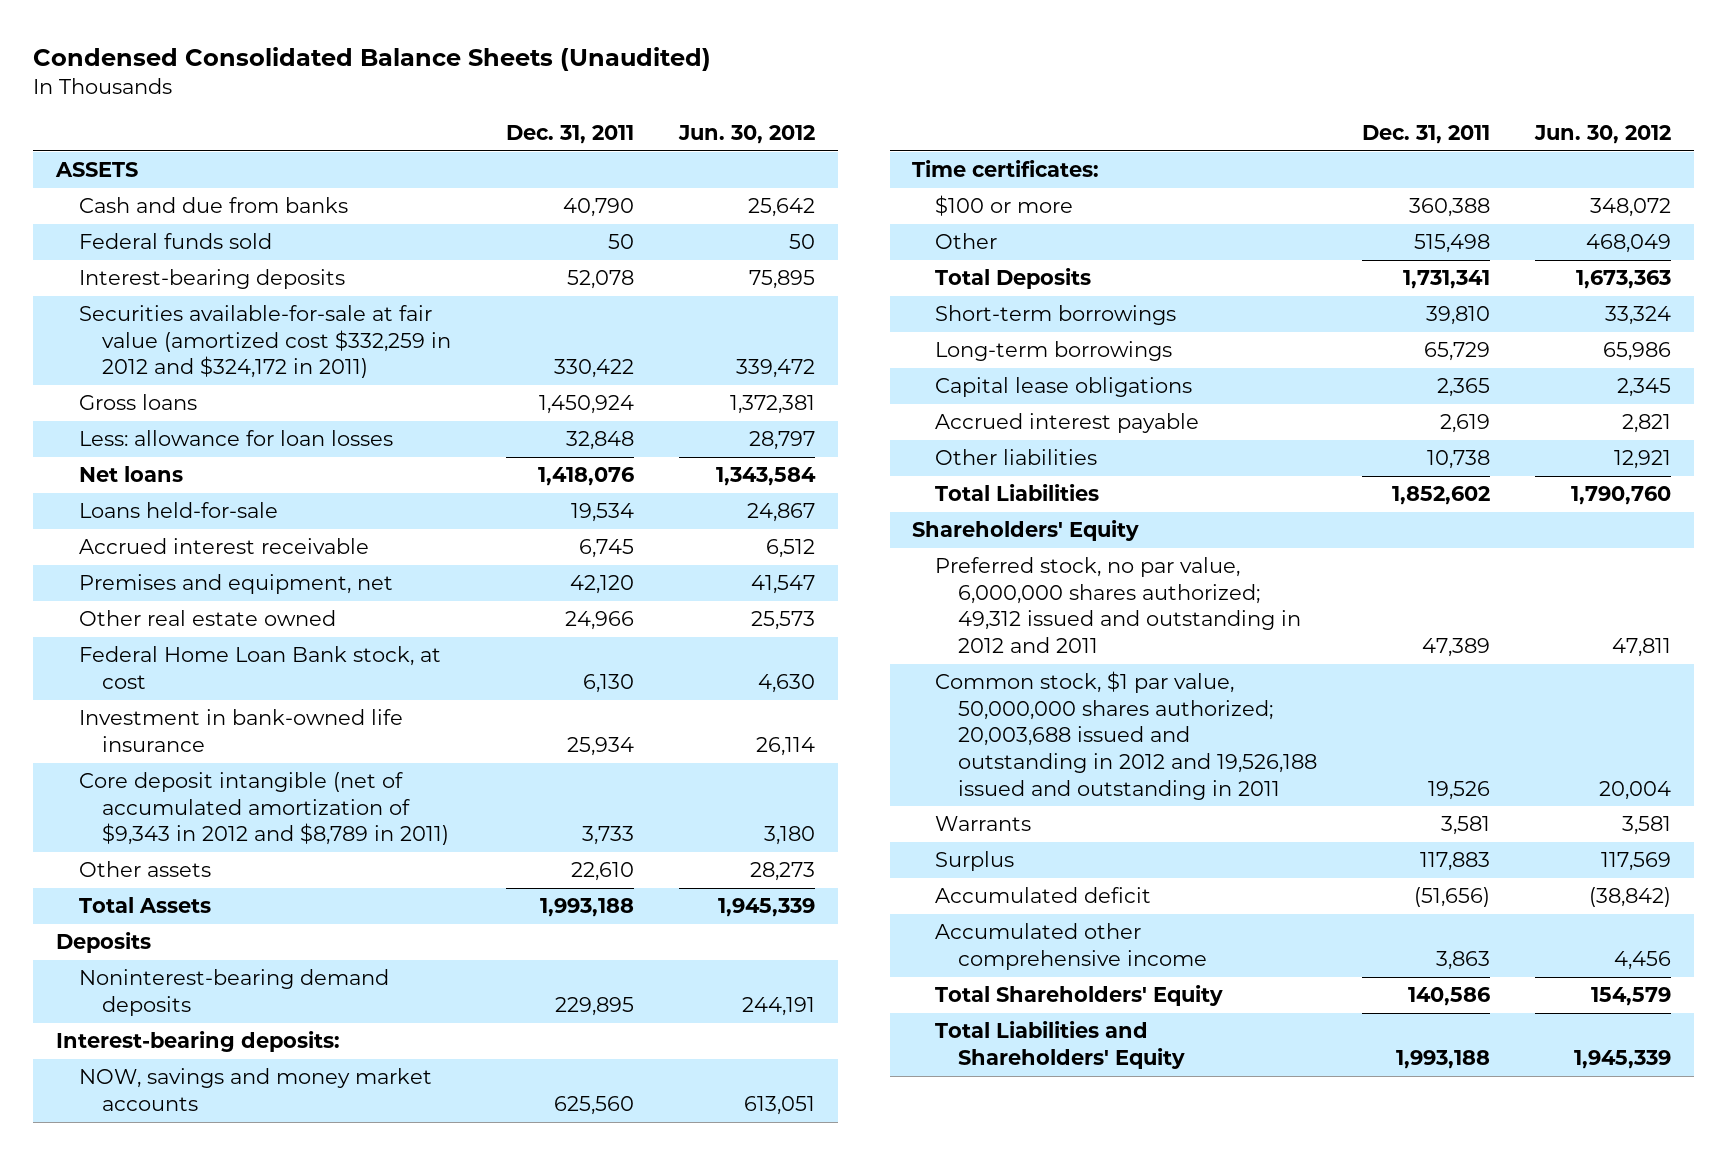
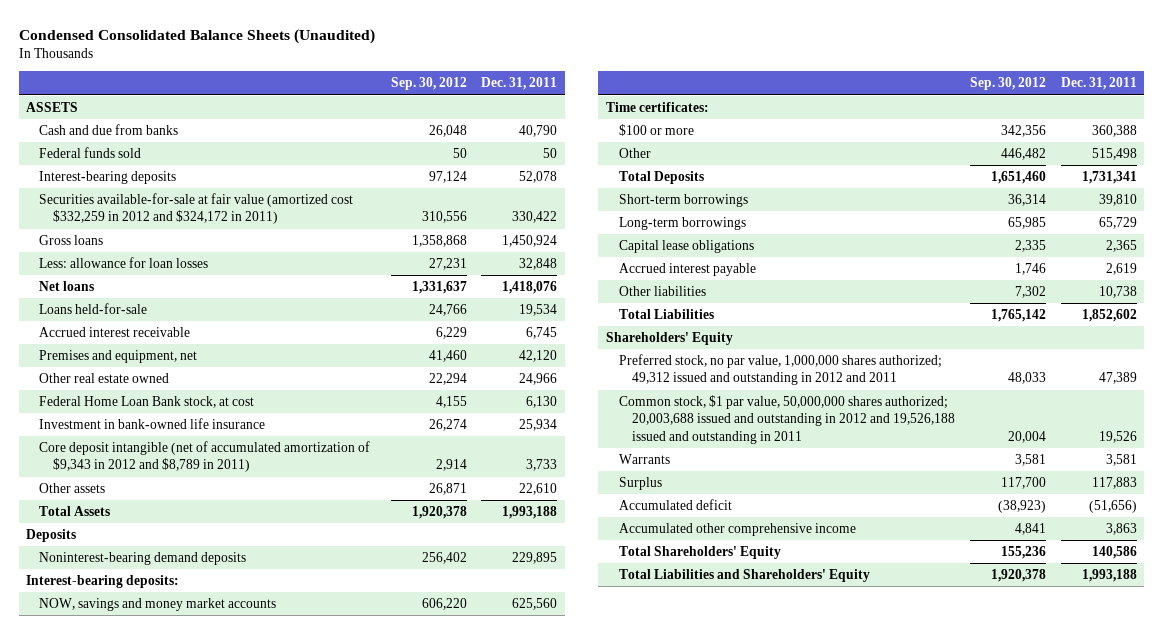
- | Dec. 31, 2011 | Jun. 30, 2012
+ | Sep. 30, 2012 | Dec. 31, 2011
- Preferred stock, no par value, 6,000,000 shares authorized; 49,312 issued and outstanding in 2012 and 2011 | 47,389 | 47,811
+ Preferred stock, no par value, 1,000,000 shares authorized; 49,312 issued and outstanding in 2012 and 2011 | 48,033 | 47,389

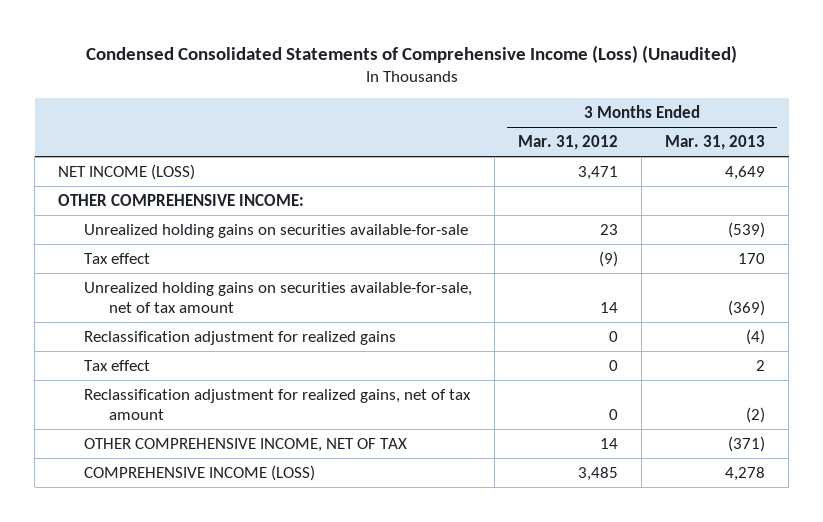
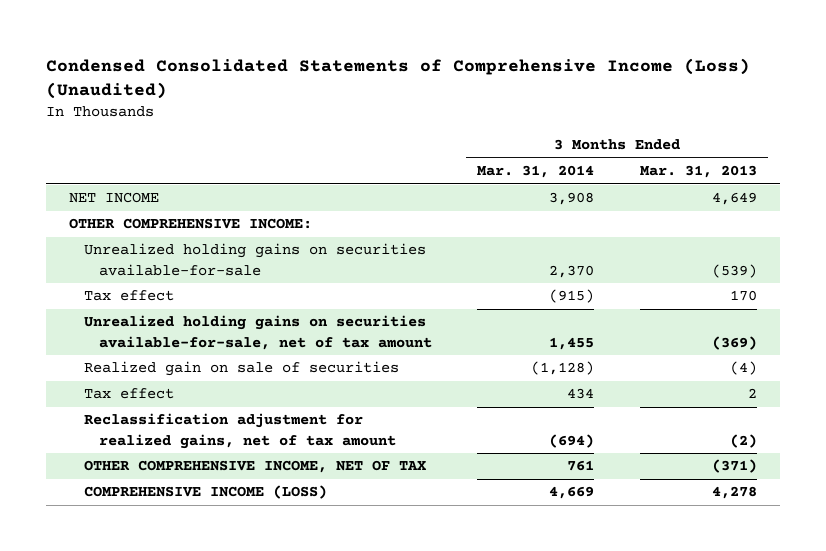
- | 3 Months Ended Mar. 31, 2012 | 3 Months Ended Mar. 31, 2013
+ | 3 Months Ended Mar. 31, 2014 | 3 Months Ended Mar. 31, 2013
- NET INCOME (LOSS) | 3,471 | 4,649
+ NET INCOME | 3,908 | 4,649
- Reclassification adjustment for realized gains | 0 | (4)
+ Realized gain on sale of securities | (1,128) | (4)

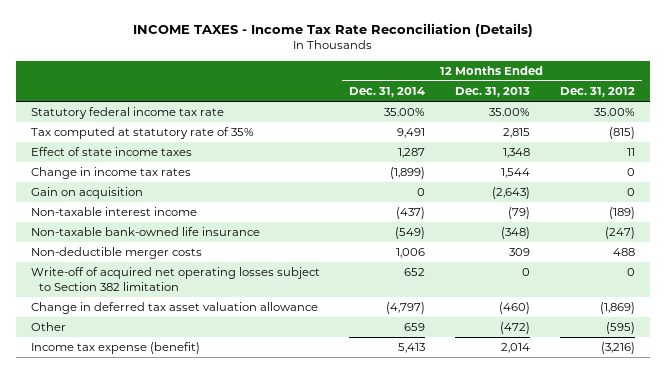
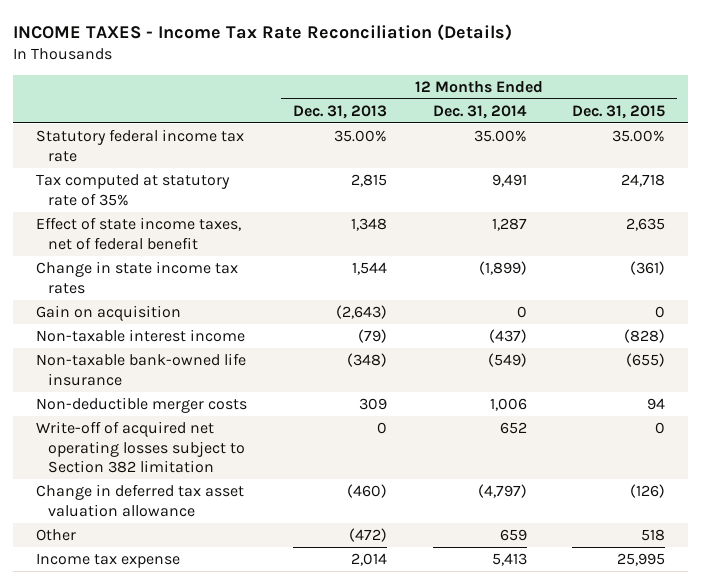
- | 12 Months Ended Dec. 31, 2014 | 12 Months Ended Dec. 31, 2013 | 12 Months Ended Dec. 31, 2012
+ | 12 Months Ended Dec. 31, 2013 | 12 Months Ended Dec. 31, 2014 | 12 Months Ended Dec. 31, 2015
- Effect of state income taxes | 1,287 | 1,348 | 11
- Change in income tax rates | (1,899) | 1,544 | 0
+ Effect of state income taxes, net of federal benefit | 1,348 | 1,287 | 2,635
+ Change in state income tax rates | 1,544 | (1,899) | (361)
- Income tax expense (benefit) | 5,413 | 2,014 | (3,216)
+ Income tax expense | 2,014 | 5,413 | 25,995

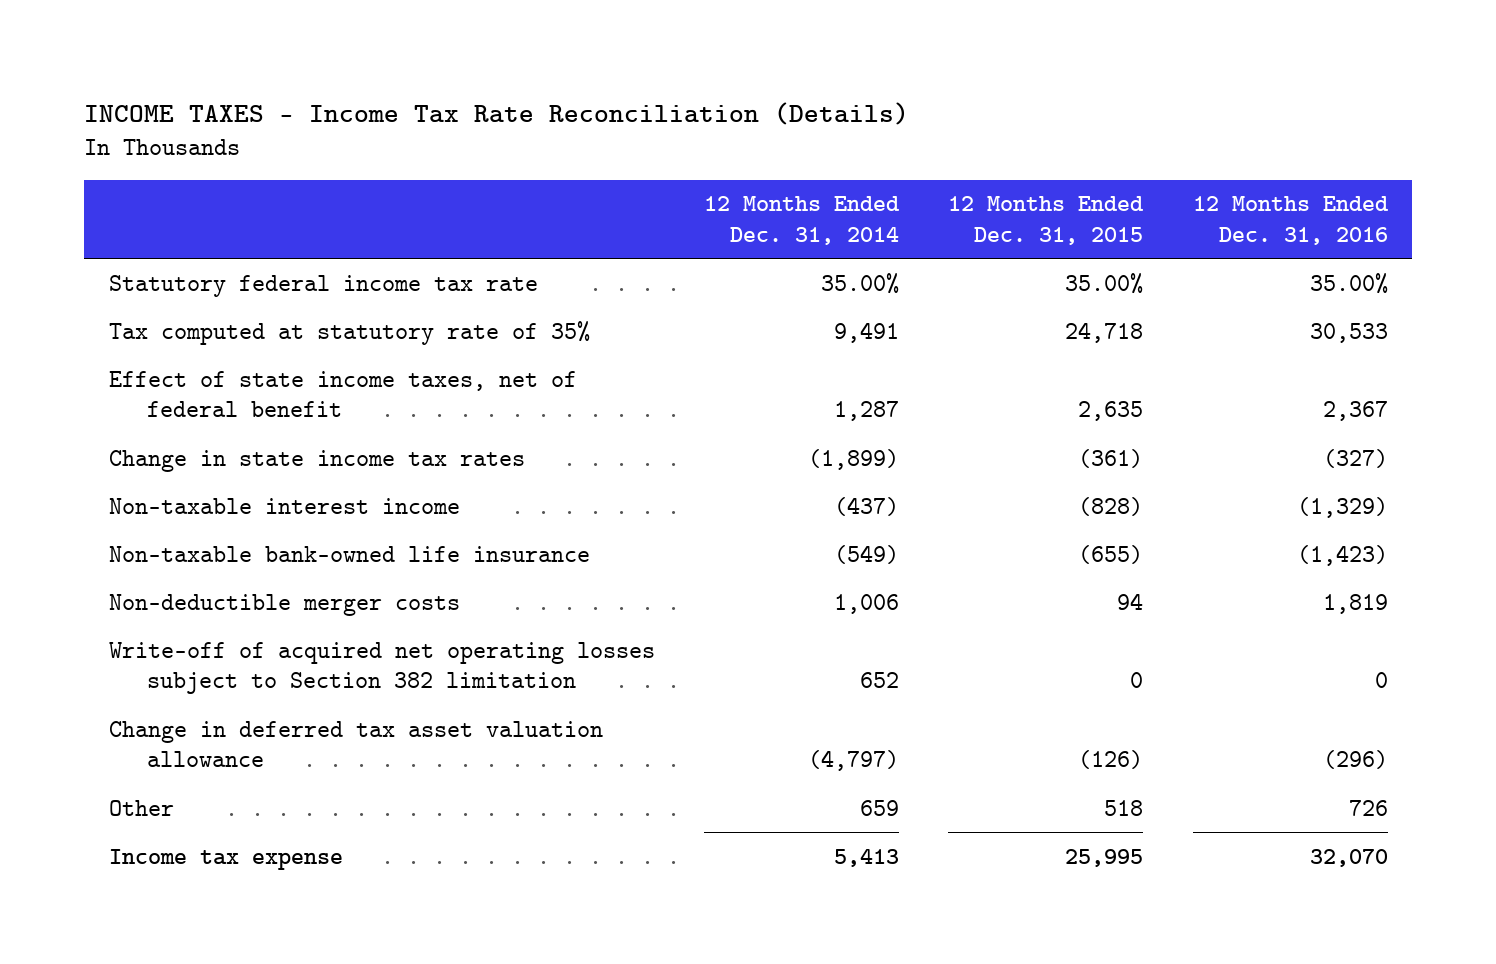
- | 12 Months Ended Dec. 31, 2013 | 12 Months Ended Dec. 31, 2014 | 12 Months Ended Dec. 31, 2015
+ | 12 Months Ended Dec. 31, 2014 | 12 Months Ended Dec. 31, 2015 | 12 Months Ended Dec. 31, 2016
- Gain on acquisition | (2,643) | 0 | 0

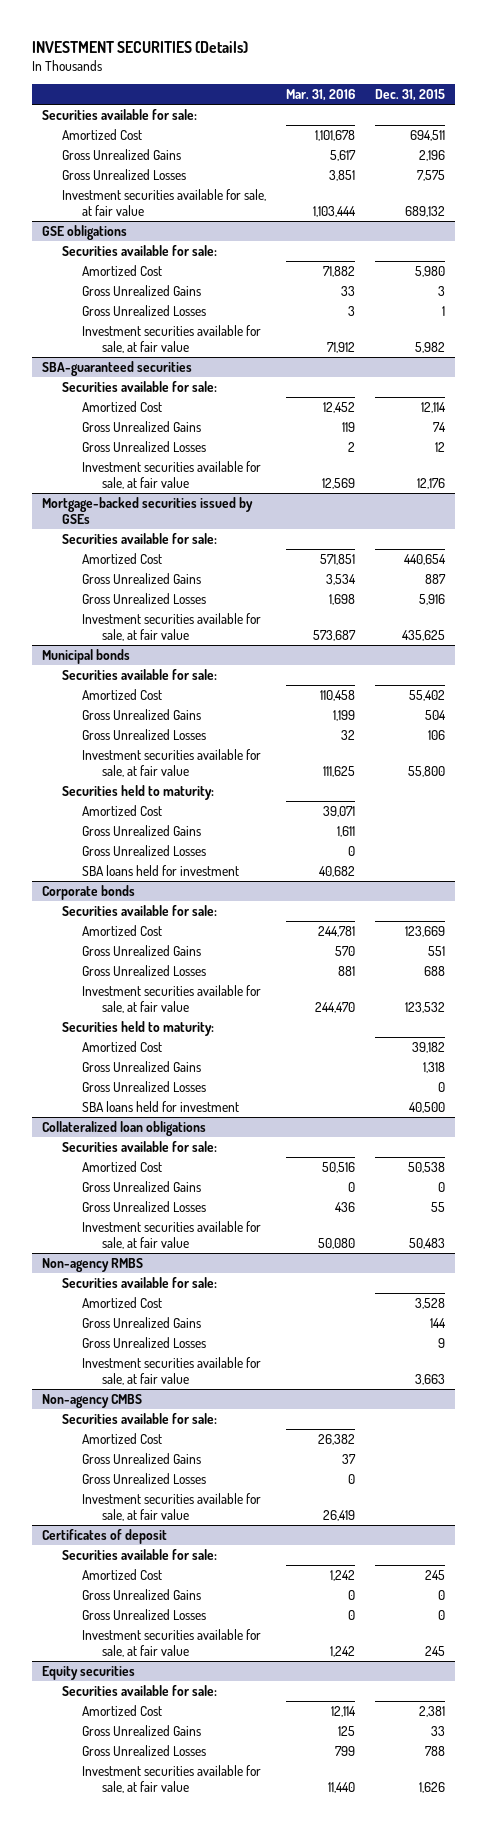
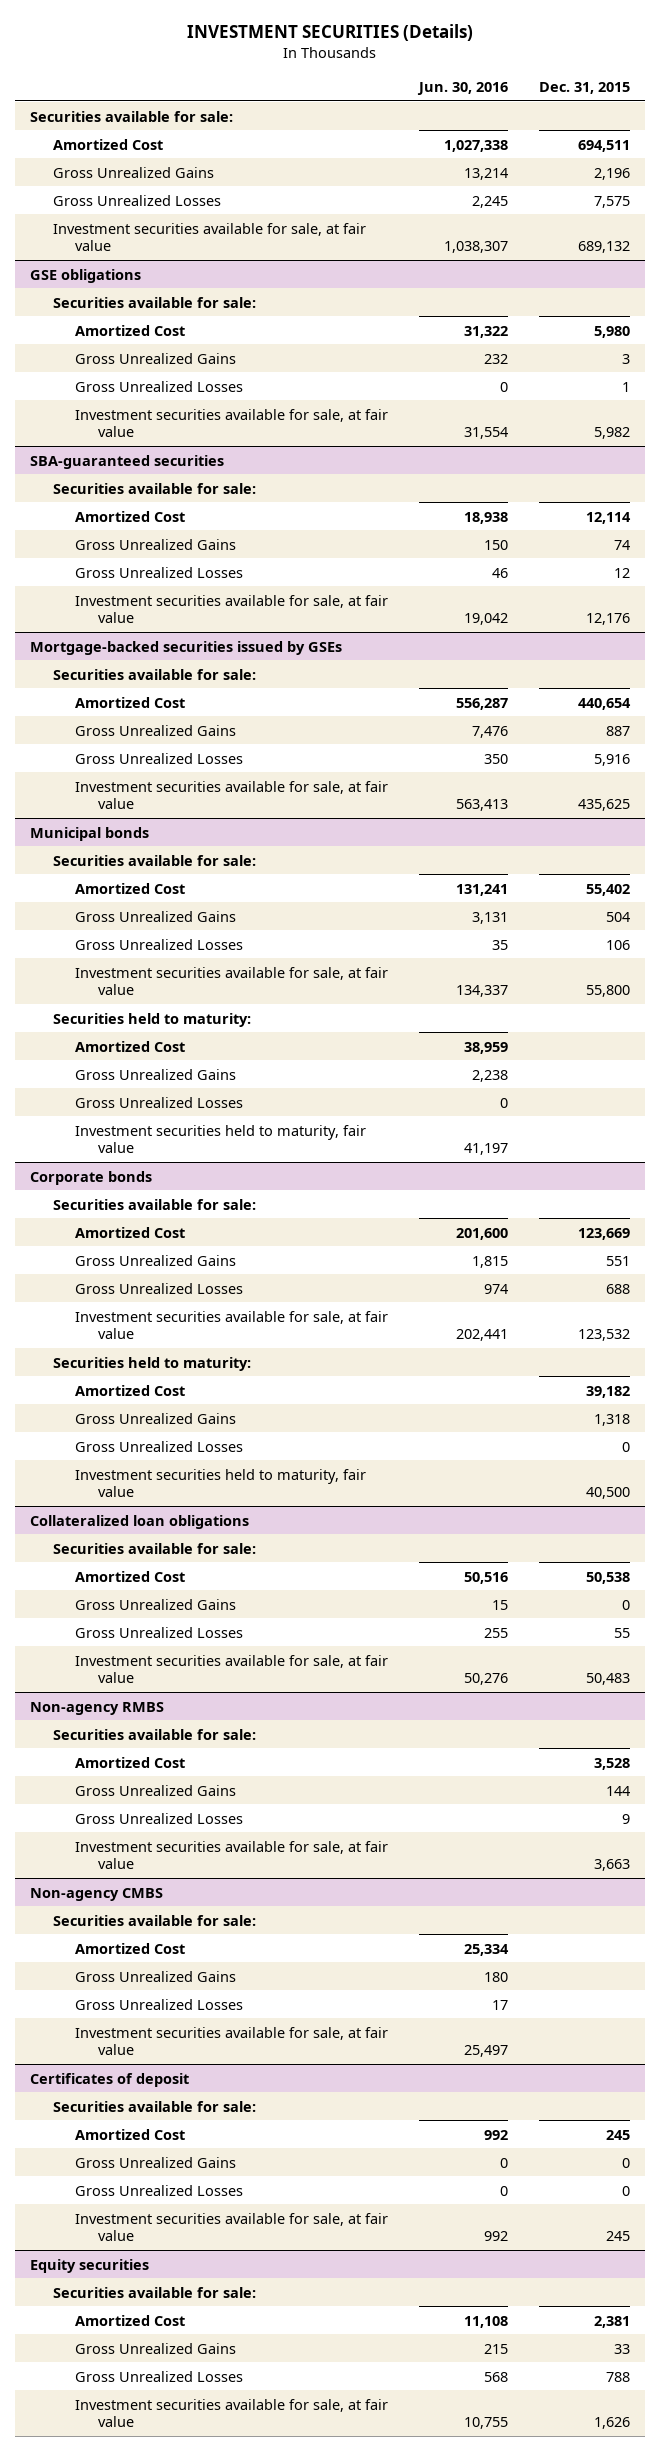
- | Mar. 31, 2016 | Dec. 31, 2015
+ | Jun. 30, 2016 | Dec. 31, 2015
@ Municipal bonds
- SBA loans held for investment | 40,682 |
+ Investment securities held to maturity, fair value | 41,197 |
@ Corporate bonds
- SBA loans held for investment | | 40,500
+ Investment securities held to maturity, fair value | | 40,500

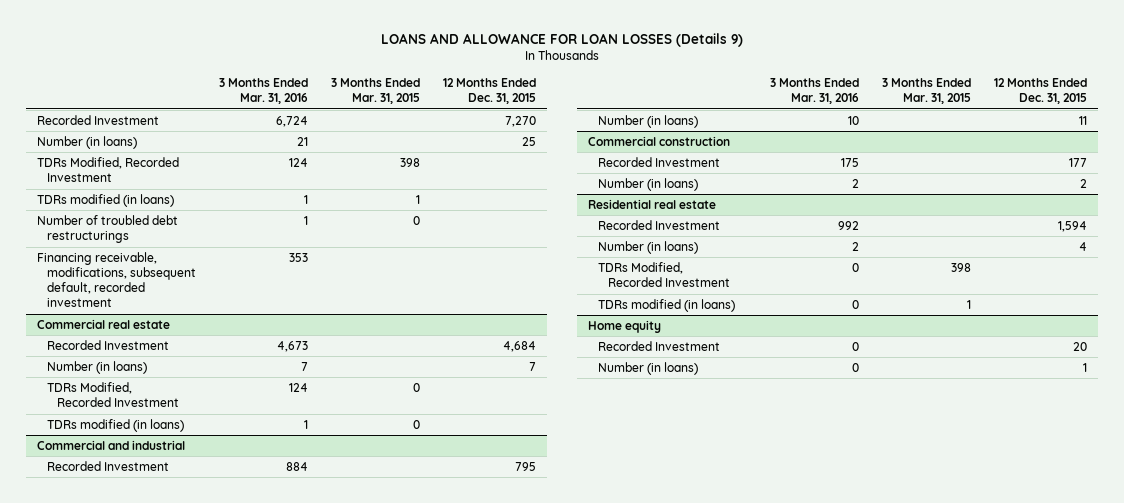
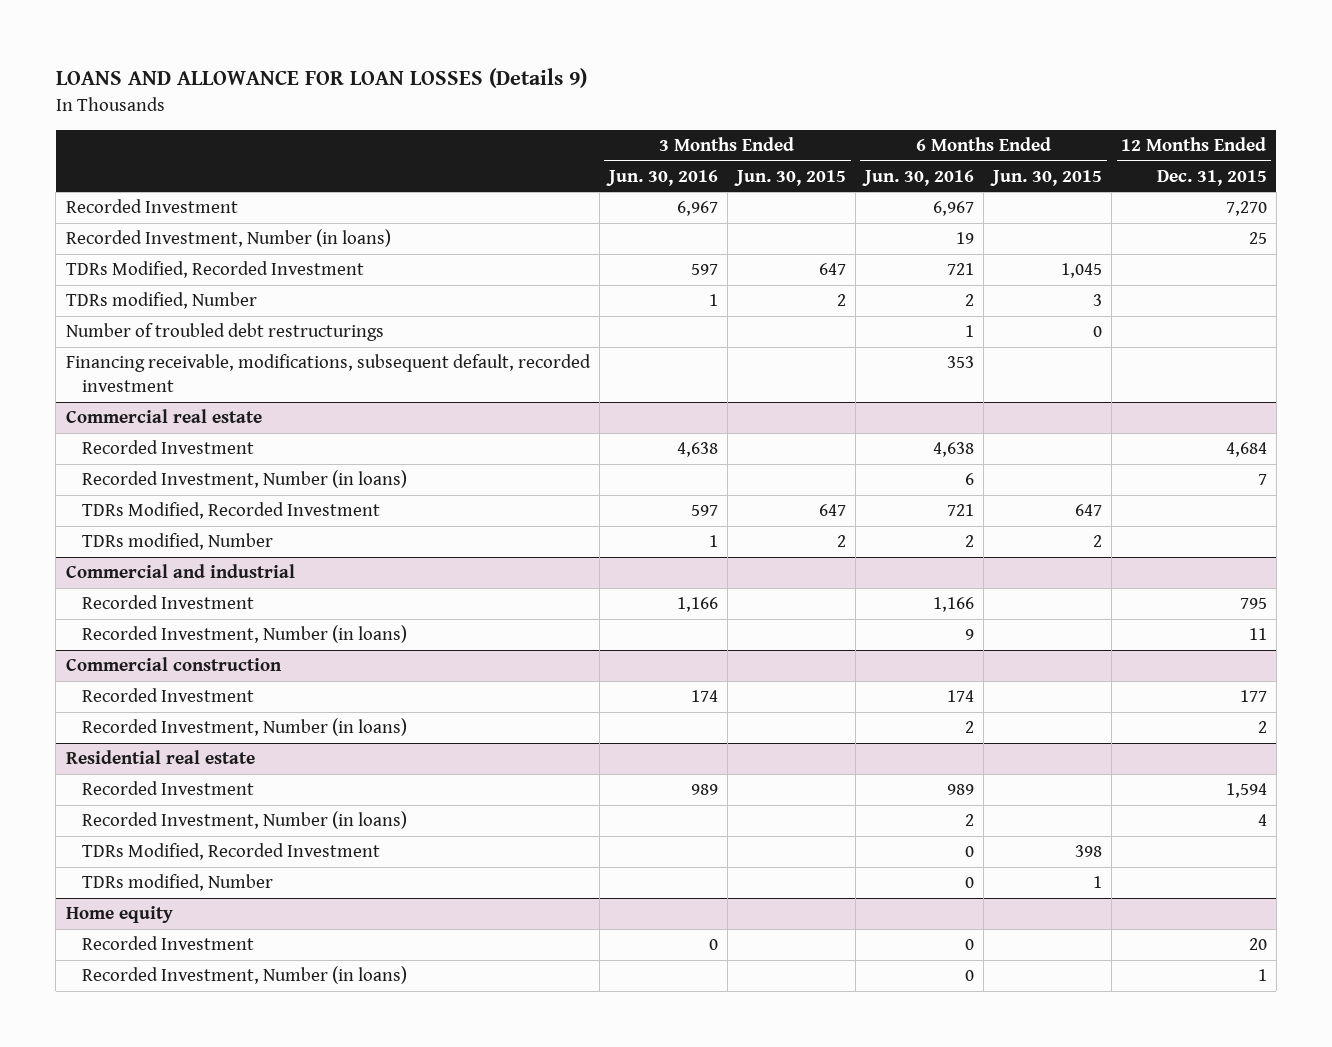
- | 3 Months Ended Mar. 31, 2016 | 3 Months Ended Mar. 31, 2015 | 12 Months Ended Dec. 31, 2015
+ | 3 Months Ended Jun. 30, 2016 | 3 Months Ended Jun. 30, 2015 | 6 Months Ended Jun. 30, 2016 | 6 Months Ended Jun. 30, 2015 | 12 Months Ended Dec. 31, 2015
- Number (in loans) | 21 | | 25
+ Recorded Investment, Number (in loans) | | | 19 | | 25
- TDRs modified (in loans) | 1 | 1 |
+ TDRs modified, Number | 1 | 2 | 2 | 3 |
@ Commercial real estate
- Number (in loans) | 7 | | 7
+ Recorded Investment, Number (in loans) | | | 6 | | 7
- TDRs modified (in loans) | 1 | 0 |
+ TDRs modified, Number | 1 | 2 | 2 | 2 |
@ Commercial and industrial
- Number (in loans) | 10 | | 11
+ Recorded Investment, Number (in loans) | | | 9 | | 11
@ Commercial construction
- Number (in loans) | 2 | | 2
+ Recorded Investment, Number (in loans) | | | 2 | | 2
@ Residential real estate
- Number (in loans) | 2 | | 4
+ Recorded Investment, Number (in loans) | | | 2 | | 4
- TDRs modified (in loans) | 0 | 1 |
+ TDRs modified, Number | | | 0 | 1 |
@ Home equity
- Number (in loans) | 0 | | 1
+ Recorded Investment, Number (in loans) | | | 0 | | 1

